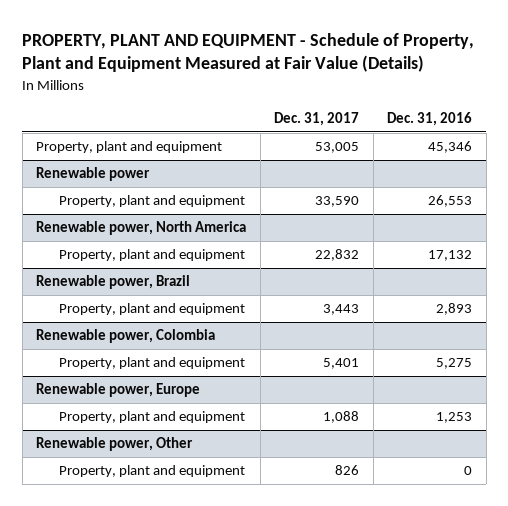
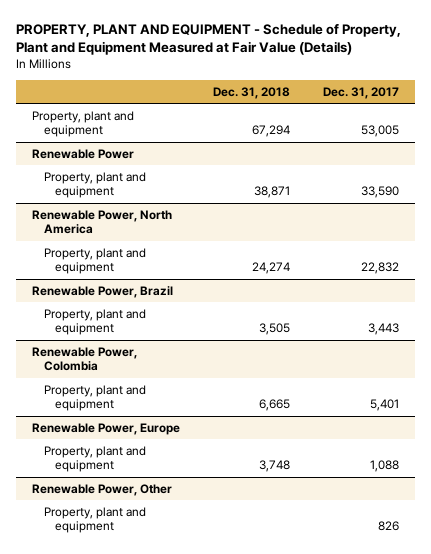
- | Dec. 31, 2017 | Dec. 31, 2016
+ | Dec. 31, 2018 | Dec. 31, 2017
- Renewable power
+ Renewable Power
- Renewable power, North America
+ Renewable Power, North America
- Renewable power, Brazil
+ Renewable Power, Brazil
- Renewable power, Colombia
+ Renewable Power, Colombia
- Renewable power, Europe
+ Renewable Power, Europe
- Renewable power, Other
+ Renewable Power, Other

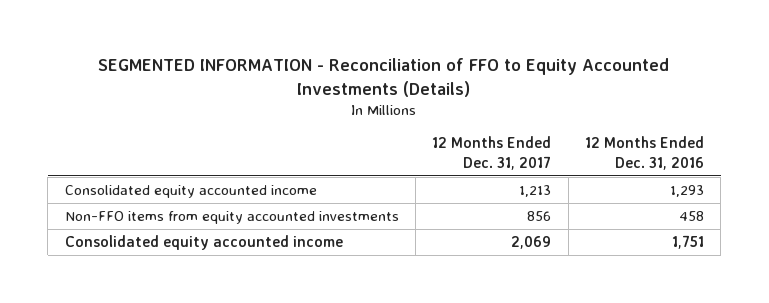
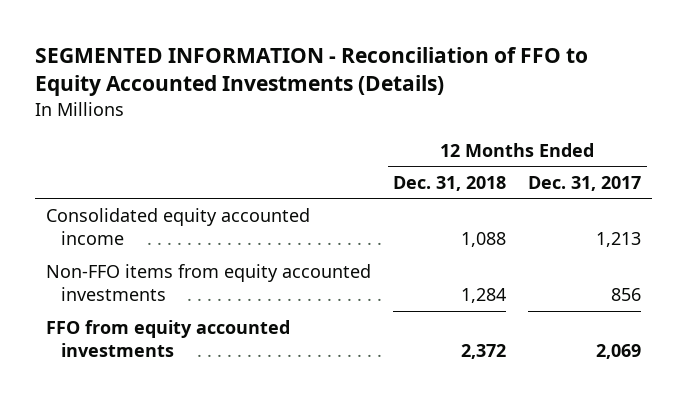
- | 12 Months Ended Dec. 31, 2017 | 12 Months Ended Dec. 31, 2016
+ | 12 Months Ended Dec. 31, 2018 | 12 Months Ended Dec. 31, 2017
- Consolidated equity accounted income | 2,069 | 1,751
+ FFO from equity accounted investments | 2,372 | 2,069

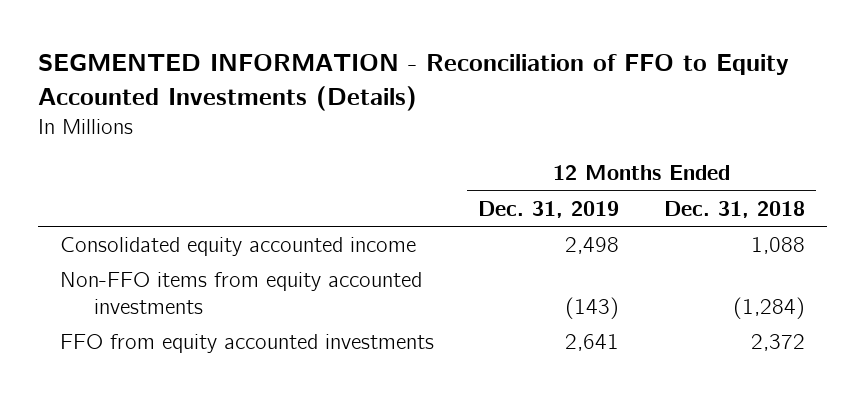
- | 12 Months Ended Dec. 31, 2018 | 12 Months Ended Dec. 31, 2017
+ | 12 Months Ended Dec. 31, 2019 | 12 Months Ended Dec. 31, 2018
- Non-FFO items from equity accounted investments | 1,284 | 856
+ Non-FFO items from equity accounted investments | (143) | (1,284)

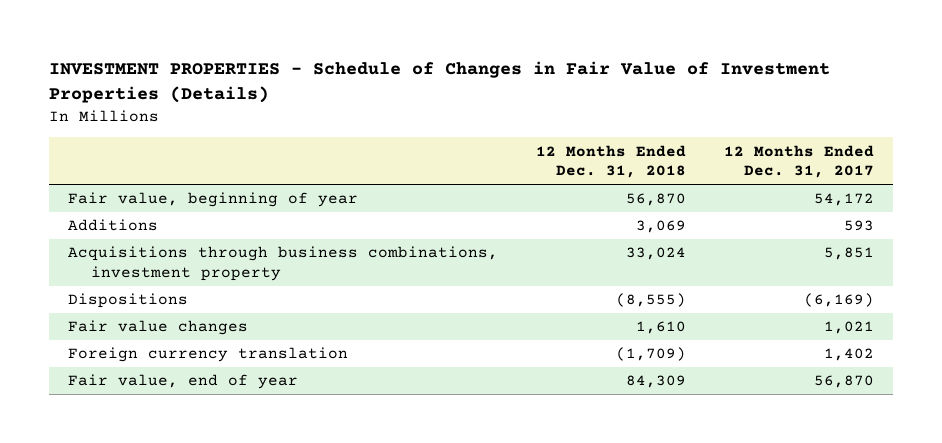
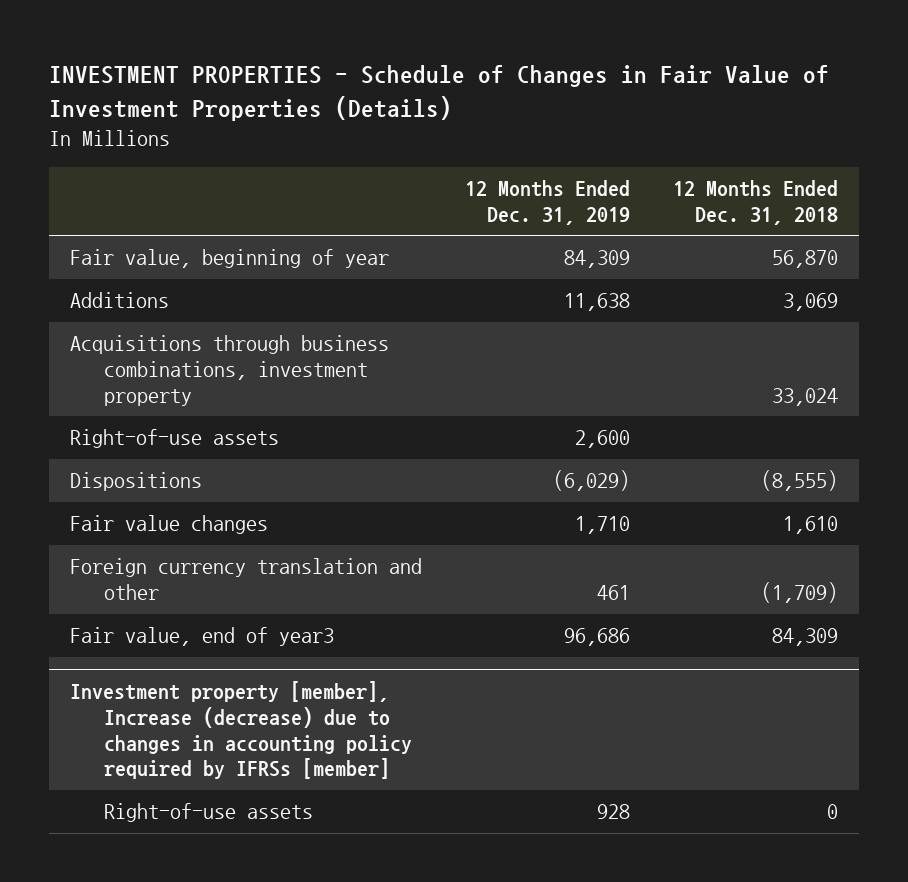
- | 12 Months Ended Dec. 31, 2018 | 12 Months Ended Dec. 31, 2017
+ | 12 Months Ended Dec. 31, 2019 | 12 Months Ended Dec. 31, 2018
+ Right-of-use assets | 2,600 |
- Foreign currency translation | (1,709) | 1,402
- Fair value, end of year | 84,309 | 56,870
+ Foreign currency translation and other | 461 | (1,709)
+ Fair value, end of year3 | 96,686 | 84,309
+ Investment property [member], Increase (decrease) due to changes in accounting policy required by IFRSs [member]
+ Right-of-use assets | 928 | 0

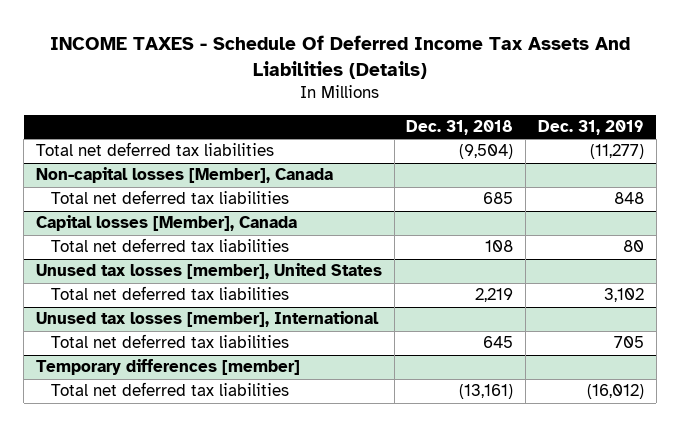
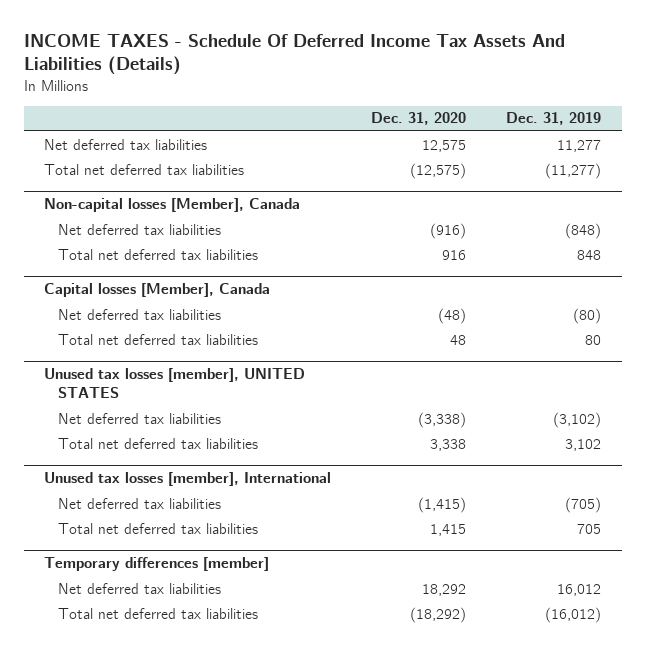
- | Dec. 31, 2018 | Dec. 31, 2019
+ | Dec. 31, 2020 | Dec. 31, 2019
+ Net deferred tax liabilities | 12,575 | 11,277
@ Non-capital losses [Member], Canada
+ Net deferred tax liabilities | (916) | (848)
@ Capital losses [Member], Canada
+ Net deferred tax liabilities | (48) | (80)
- Unused tax losses [member], United States
+ Unused tax losses [member], UNITED STATES
+ Net deferred tax liabilities | (3,338) | (3,102)
@ Unused tax losses [member], International
+ Net deferred tax liabilities | (1,415) | (705)
@ Temporary differences [member]
+ Net deferred tax liabilities | 18,292 | 16,012

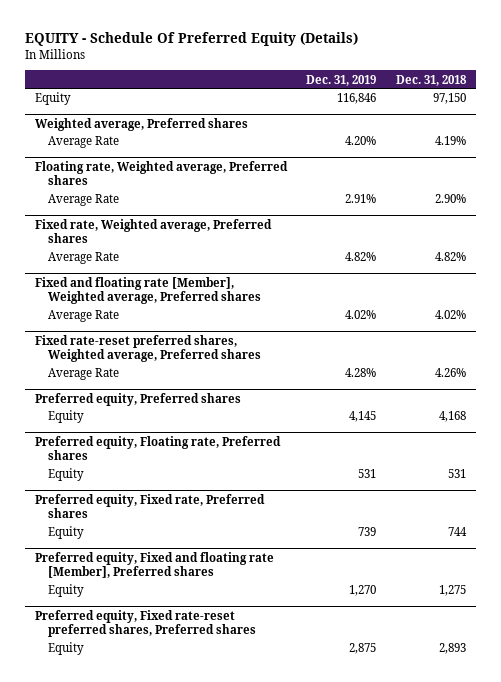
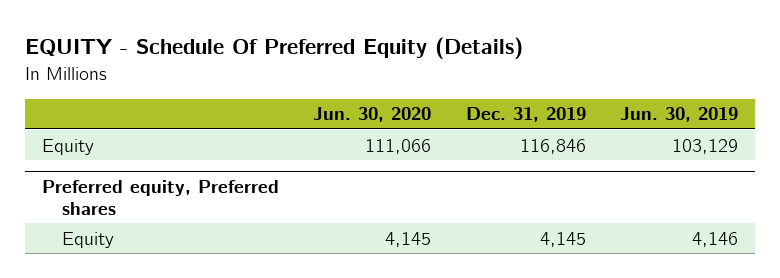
- | Dec. 31, 2019 | Dec. 31, 2018
+ | Jun. 30, 2020 | Dec. 31, 2019 | Jun. 30, 2019
- Weighted average, Preferred shares
- Average Rate | 4.20% | 4.19%
- Floating rate, Weighted average, Preferred shares
- Average Rate | 2.91% | 2.90%
- Fixed rate, Weighted average, Preferred shares
- Average Rate | 4.82% | 4.82%
- Fixed and floating rate [Member], Weighted average, Preferred shares
- Average Rate | 4.02% | 4.02%
- Fixed rate-reset preferred shares, Weighted average, Preferred shares
- Average Rate | 4.28% | 4.26%
- Preferred equity, Floating rate, Preferred shares
- Equity | 531 | 531
- Preferred equity, Fixed rate, Preferred shares
- Equity | 739 | 744
- Preferred equity, Fixed and floating rate [Member], Preferred shares
- Equity | 1,270 | 1,275
- Preferred equity, Fixed rate-reset preferred shares, Preferred shares
- Equity | 2,875 | 2,893

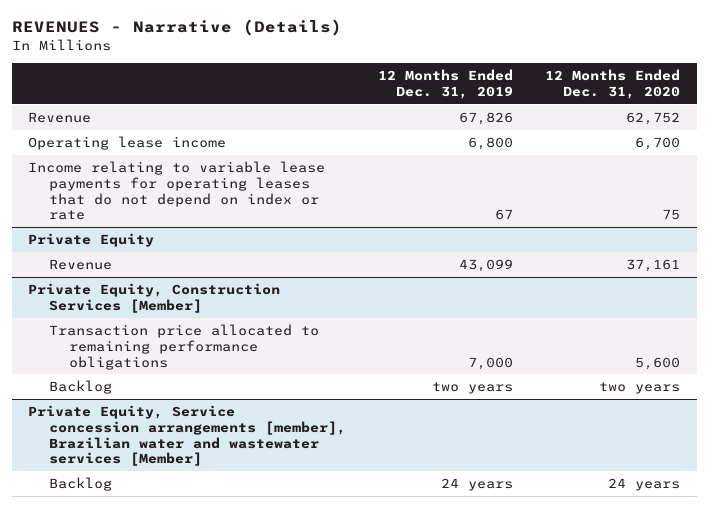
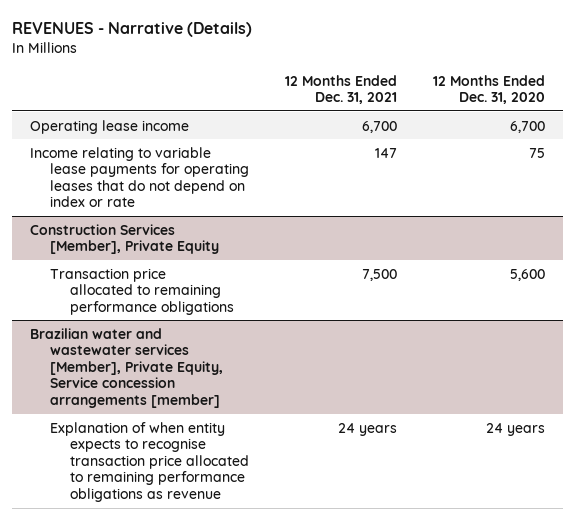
- | 12 Months Ended Dec. 31, 2019 | 12 Months Ended Dec. 31, 2020
+ | 12 Months Ended Dec. 31, 2021 | 12 Months Ended Dec. 31, 2020
- Revenue | 67,826 | 62,752
- Private Equity
- Revenue | 43,099 | 37,161
- Private Equity, Construction Services [Member]
+ Construction Services [Member], Private Equity
- Backlog | two years | two years
- Private Equity, Service concession arrangements [member], Brazilian water and wastewater services [Member]
- Backlog | 24 years | 24 years
+ Brazilian water and wastewater services [Member], Private Equity, Service concession arrangements [member]
+ Explanation of when entity expects to recognise transaction price allocated to remaining performance obligations as revenue | 24 years | 24 years

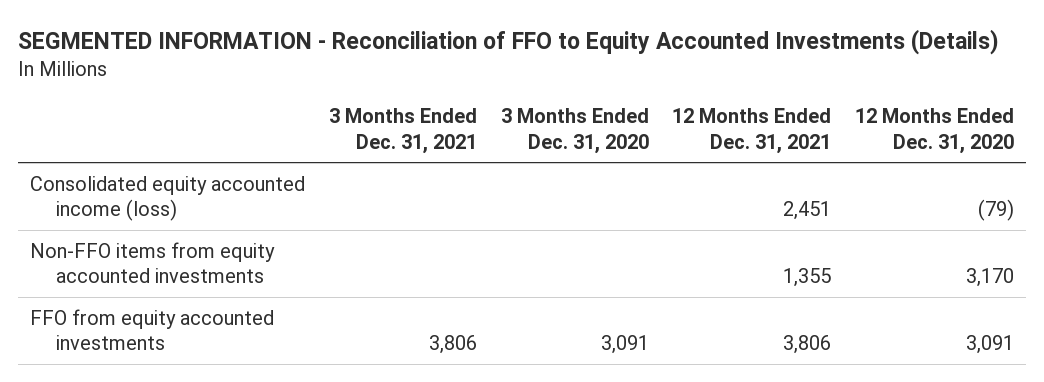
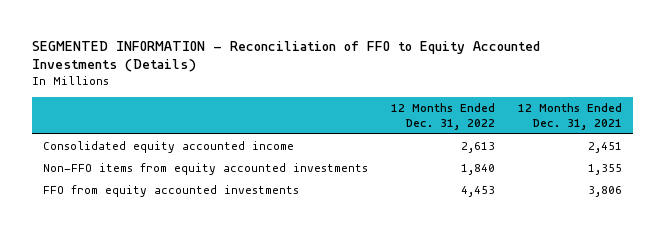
- | 3 Months Ended Dec. 31, 2021 | 3 Months Ended Dec. 31, 2020 | 12 Months Ended Dec. 31, 2021 | 12 Months Ended Dec. 31, 2020
+ | 12 Months Ended Dec. 31, 2022 | 12 Months Ended Dec. 31, 2021
- Consolidated equity accounted income (loss) | | | 2,451 | (79)
+ Consolidated equity accounted income | 2,613 | 2,451

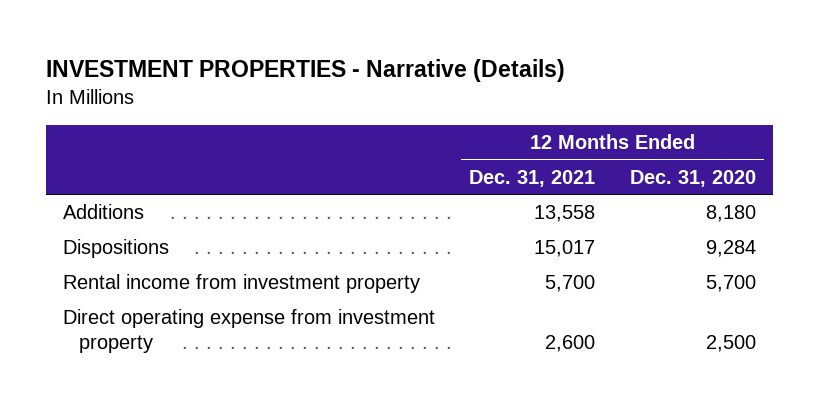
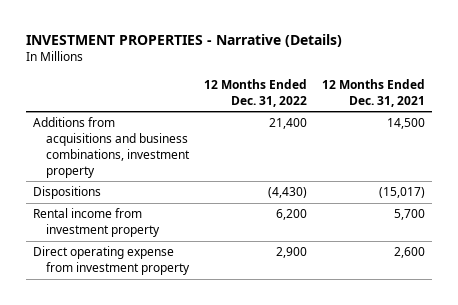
- | 12 Months Ended Dec. 31, 2021 | 12 Months Ended Dec. 31, 2020
+ | 12 Months Ended Dec. 31, 2022 | 12 Months Ended Dec. 31, 2021
- Additions | 13,558 | 8,180
- Dispositions | 15,017 | 9,284
+ Additions from acquisitions and business combinations, investment property | 21,400 | 14,500
+ Dispositions | (4,430) | (15,017)

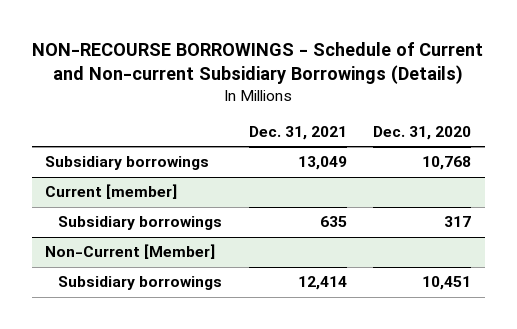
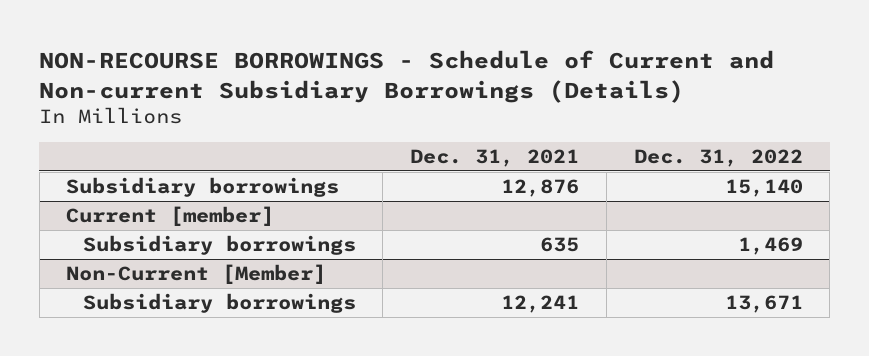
- | Dec. 31, 2021 | Dec. 31, 2020
+ | Dec. 31, 2021 | Dec. 31, 2022
- Subsidiary borrowings | 13,049 | 10,768
+ Subsidiary borrowings | 12,876 | 15,140
@ Non-Current [Member]
- Subsidiary borrowings | 12,414 | 10,451
+ Subsidiary borrowings | 12,241 | 13,671

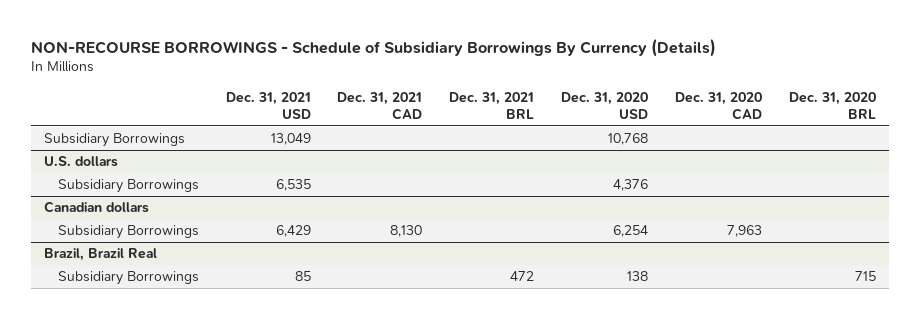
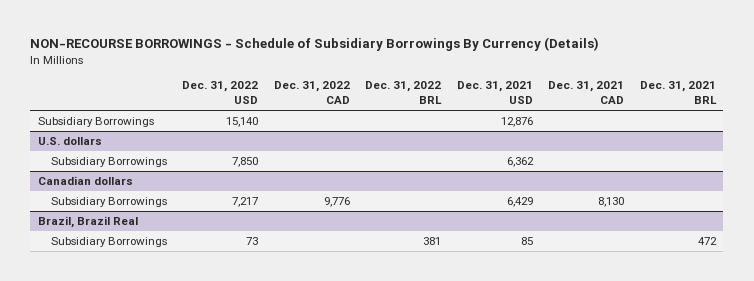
- | Dec. 31, 2021 USD | Dec. 31, 2021 CAD | Dec. 31, 2021 BRL | Dec. 31, 2020 USD | Dec. 31, 2020 CAD | Dec. 31, 2020 BRL
+ | Dec. 31, 2022 USD | Dec. 31, 2022 CAD | Dec. 31, 2022 BRL | Dec. 31, 2021 USD | Dec. 31, 2021 CAD | Dec. 31, 2021 BRL
- Subsidiary Borrowings | 13,049 | | | 10,768 | |
+ Subsidiary Borrowings | 15,140 | | | 12,876 | |
@ U.S. dollars
- Subsidiary Borrowings | 6,535 | | | 4,376 | |
+ Subsidiary Borrowings | 7,850 | | | 6,362 | |

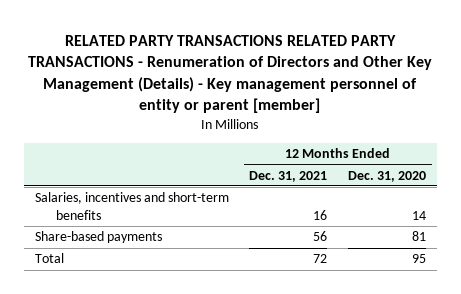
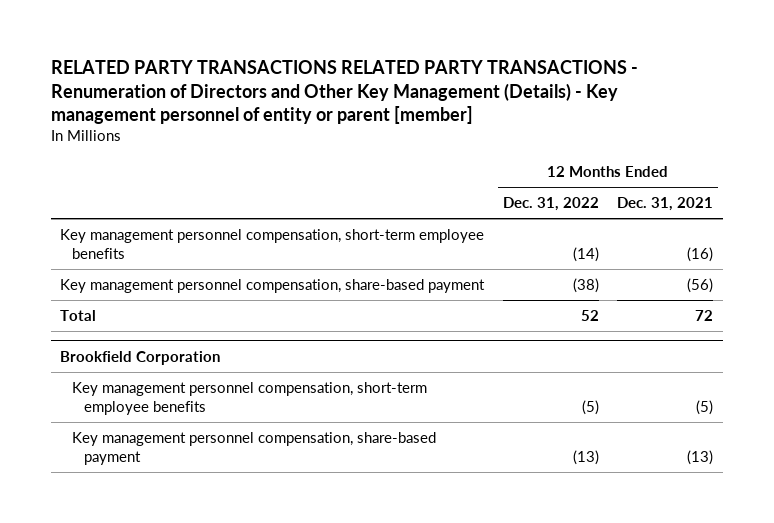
- | 12 Months Ended Dec. 31, 2021 | 12 Months Ended Dec. 31, 2020
+ | 12 Months Ended Dec. 31, 2022 | 12 Months Ended Dec. 31, 2021
- Salaries, incentives and short-term benefits | 16 | 14
- Share-based payments | 56 | 81
+ Key management personnel compensation, short-term employee benefits | (14) | (16)
+ Key management personnel compensation, share-based payment | (38) | (56)
+ Brookfield Corporation
+ Key management personnel compensation, short-term employee benefits | (5) | (5)
+ Key management personnel compensation, share-based payment | (13) | (13)

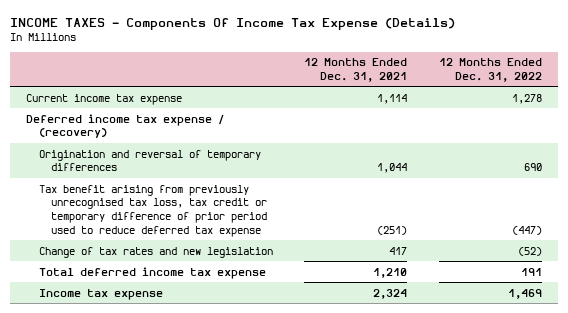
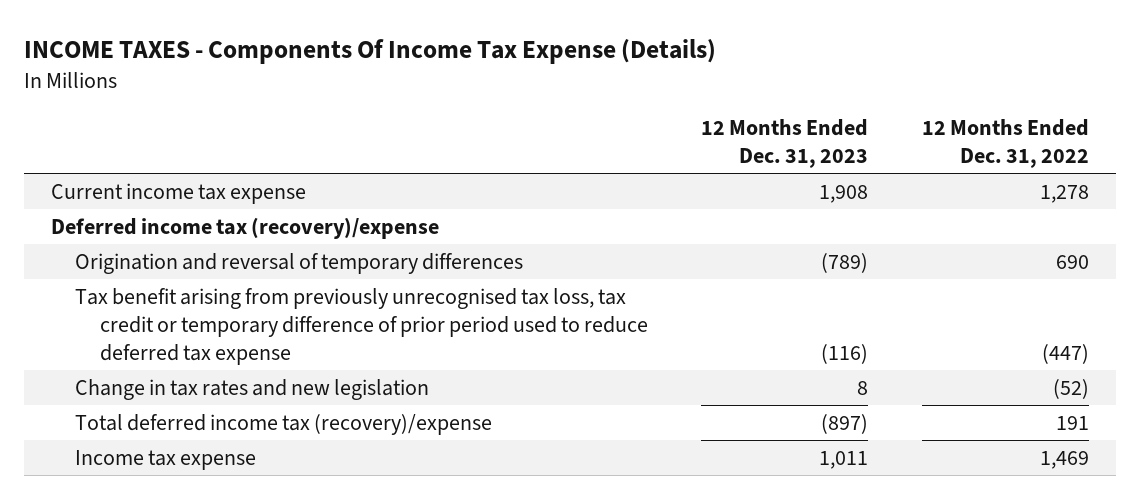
- | 12 Months Ended Dec. 31, 2021 | 12 Months Ended Dec. 31, 2022
+ | 12 Months Ended Dec. 31, 2023 | 12 Months Ended Dec. 31, 2022
- Deferred income tax expense / (recovery)
+ Deferred income tax (recovery)/expense
- Change of tax rates and new legislation | 417 | (52)
- Total deferred income tax expense | 1,210 | 191
+ Change in tax rates and new legislation | 8 | (52)
+ Total deferred income tax (recovery)/expense | (897) | 191

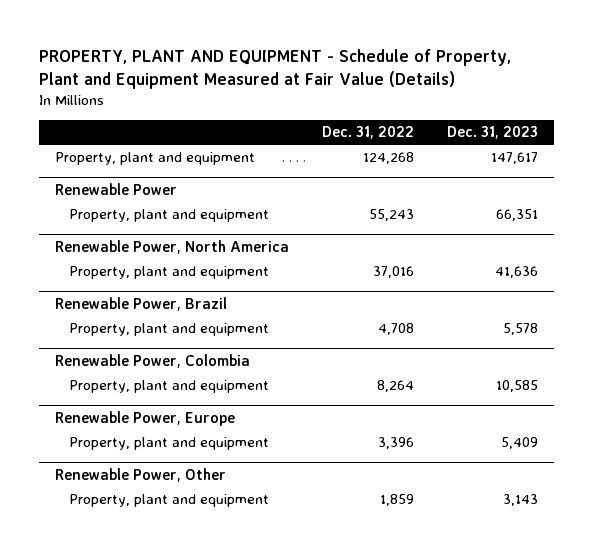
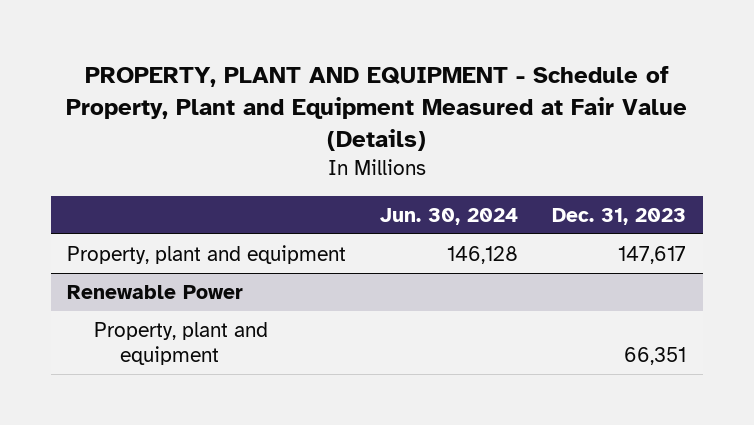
- | Dec. 31, 2022 | Dec. 31, 2023
+ | Jun. 30, 2024 | Dec. 31, 2023
- Renewable Power, North America
- Property, plant and equipment | 37,016 | 41,636
- Renewable Power, Brazil
- Property, plant and equipment | 4,708 | 5,578
- Renewable Power, Colombia
- Property, plant and equipment | 8,264 | 10,585
- Renewable Power, Europe
- Property, plant and equipment | 3,396 | 5,409
- Renewable Power, Other
- Property, plant and equipment | 1,859 | 3,143

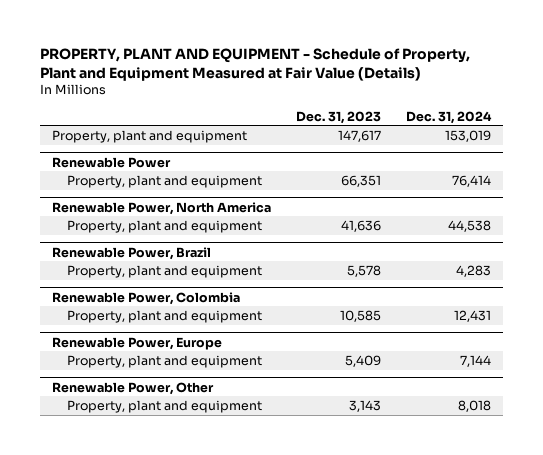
- | Jun. 30, 2024 | Dec. 31, 2023
+ | Dec. 31, 2023 | Dec. 31, 2024
+ Renewable Power, North America
+ Property, plant and equipment | 41,636 | 44,538
+ Renewable Power, Brazil
+ Property, plant and equipment | 5,578 | 4,283
+ Renewable Power, Colombia
+ Property, plant and equipment | 10,585 | 12,431
+ Renewable Power, Europe
+ Property, plant and equipment | 5,409 | 7,144
+ Renewable Power, Other
+ Property, plant and equipment | 3,143 | 8,018

